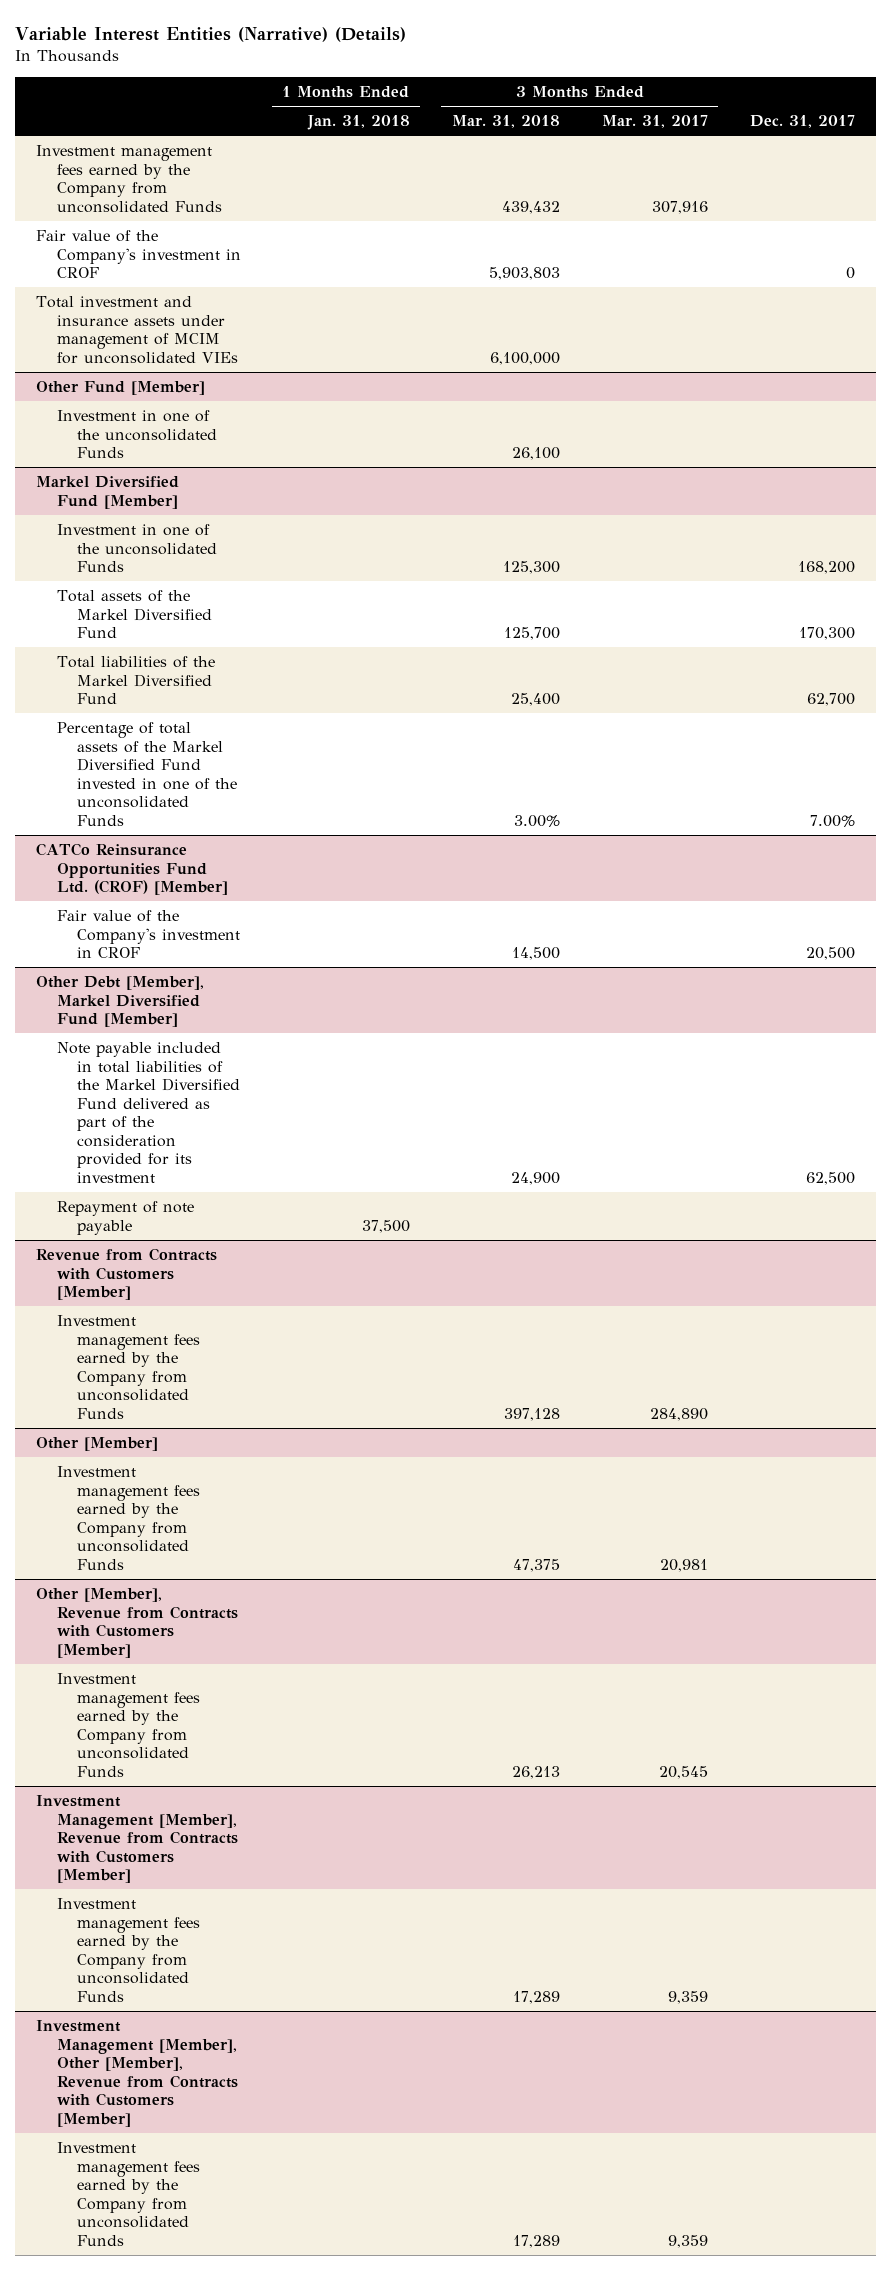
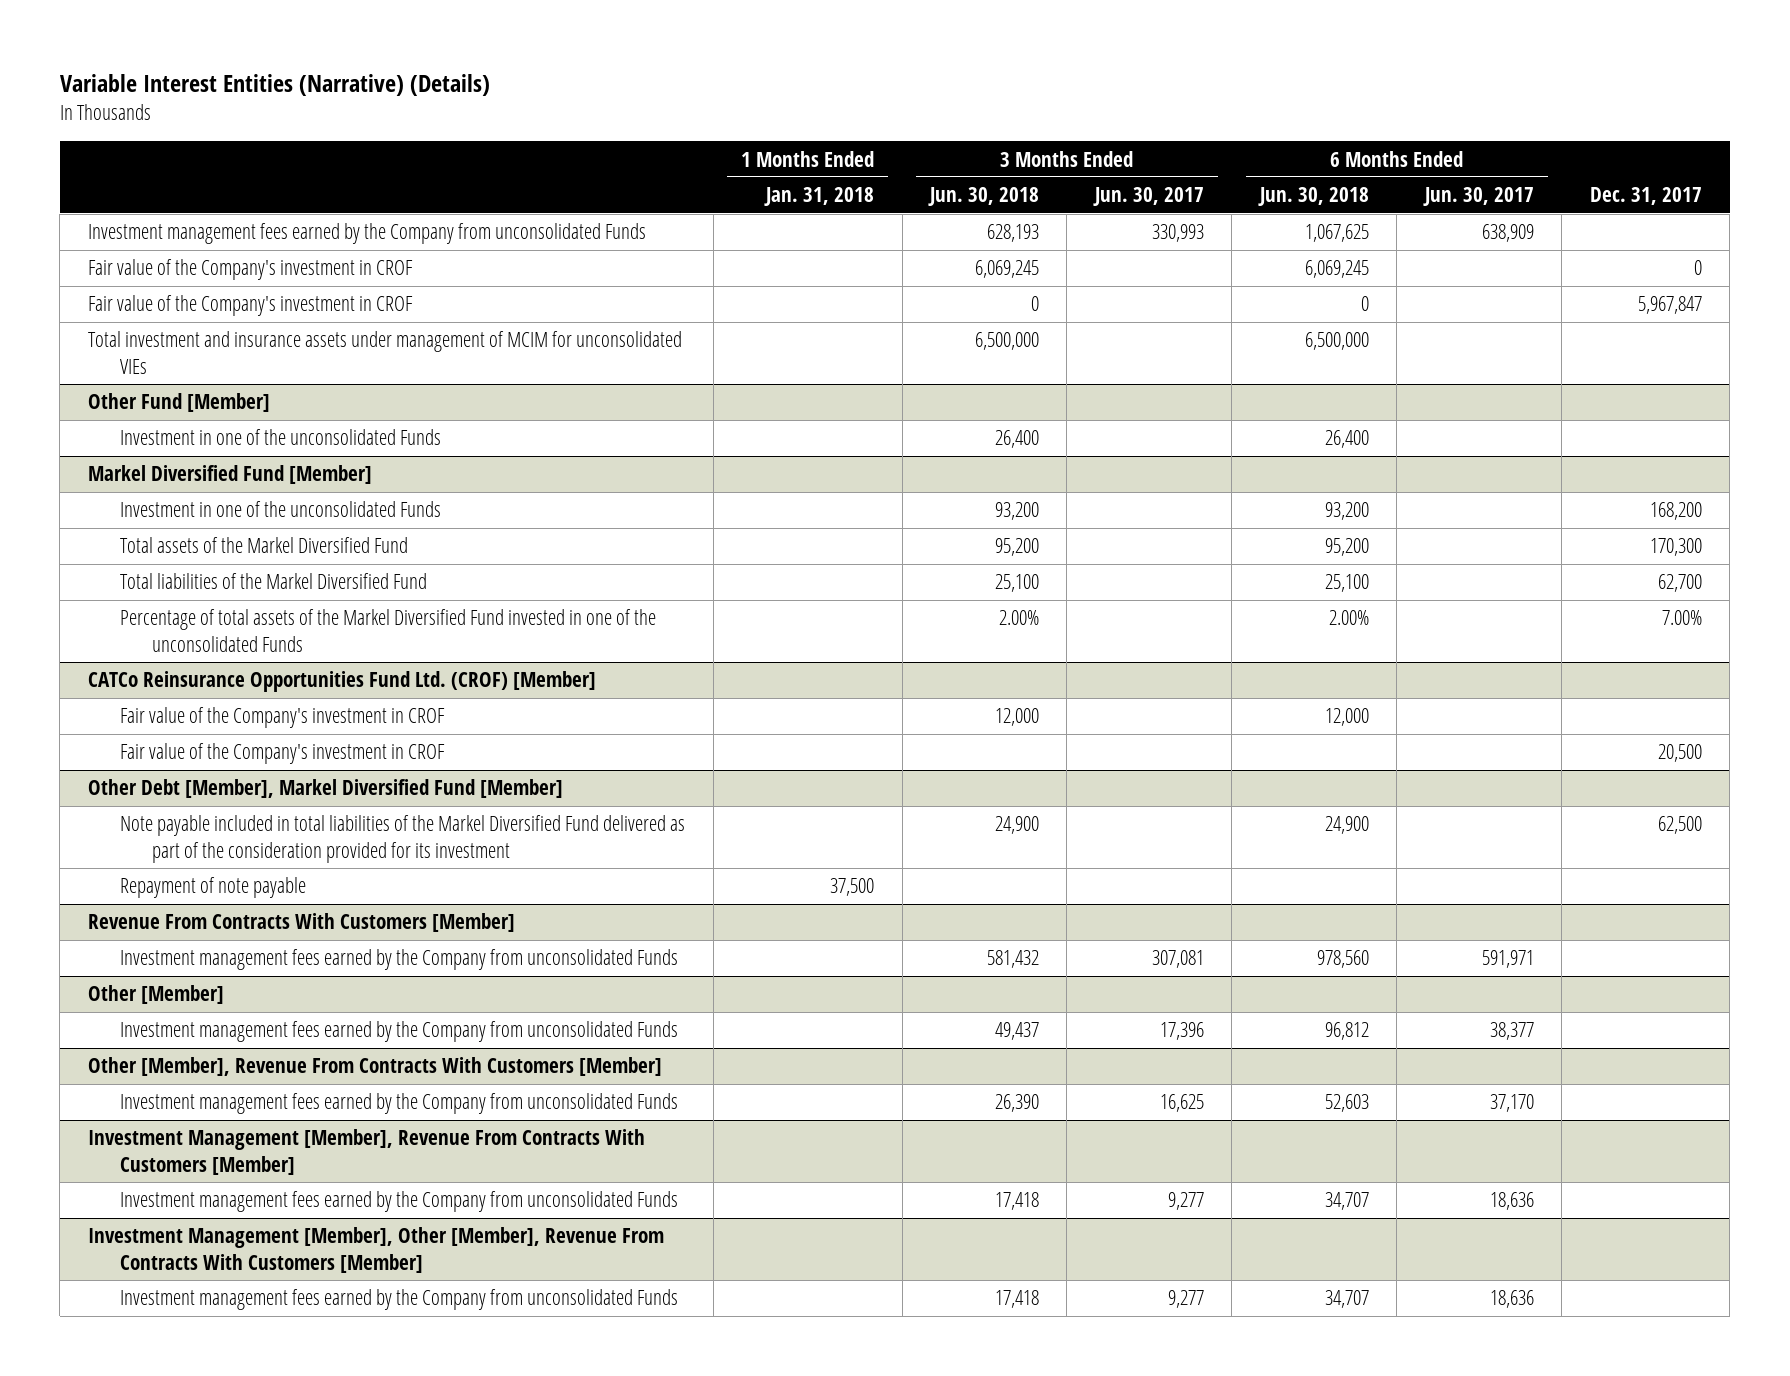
- | 1 Months Ended Jan. 31, 2018 | 3 Months Ended Mar. 31, 2018 | 3 Months Ended Mar. 31, 2017 | Dec. 31, 2017
+ | 1 Months Ended Jan. 31, 2018 | 3 Months Ended Jun. 30, 2018 | 3 Months Ended Jun. 30, 2017 | 6 Months Ended Jun. 30, 2018 | 6 Months Ended Jun. 30, 2017 | Dec. 31, 2017
+ Fair value of the Company's investment in CROF | | 0 | | 0 | | 5,967,847
@ CATCo Reinsurance Opportunities Fund Ltd. (CROF) [Member]
+ Fair value of the Company's investment in CROF | | 12,000 | | 12,000 | |
- Revenue from Contracts with Customers [Member]
+ Revenue From Contracts With Customers [Member]
- Other [Member], Revenue from Contracts with Customers [Member]
+ Other [Member], Revenue From Contracts With Customers [Member]
- Investment Management [Member], Revenue from Contracts with Customers [Member]
+ Investment Management [Member], Revenue From Contracts With Customers [Member]
- Investment Management [Member], Other [Member], Revenue from Contracts with Customers [Member]
+ Investment Management [Member], Other [Member], Revenue From Contracts With Customers [Member]

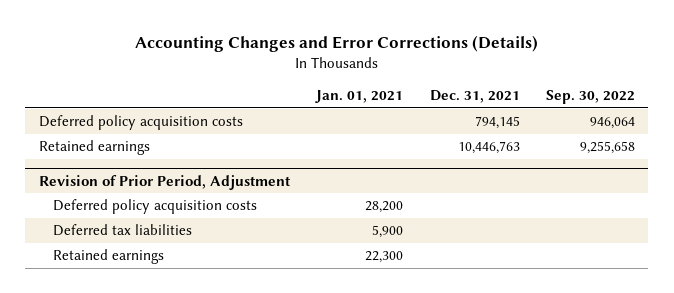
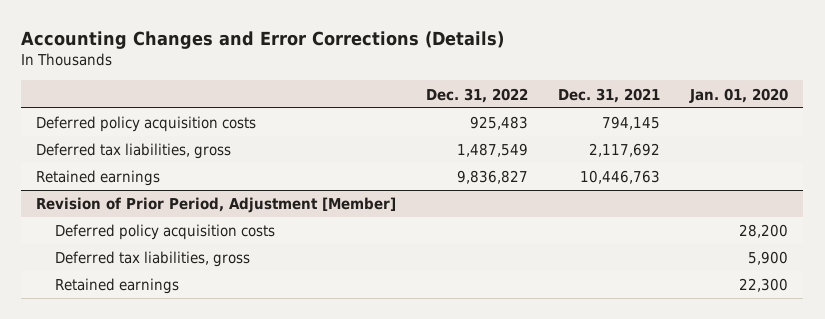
- | Jan. 01, 2021 | Dec. 31, 2021 | Sep. 30, 2022
+ | Dec. 31, 2022 | Dec. 31, 2021 | Jan. 01, 2020
+ Deferred tax liabilities, gross | 1,487,549 | 2,117,692 |
- Revision of Prior Period, Adjustment
+ Revision of Prior Period, Adjustment [Member]
- Deferred tax liabilities | 5,900 | |
+ Deferred tax liabilities, gross | | | 5,900

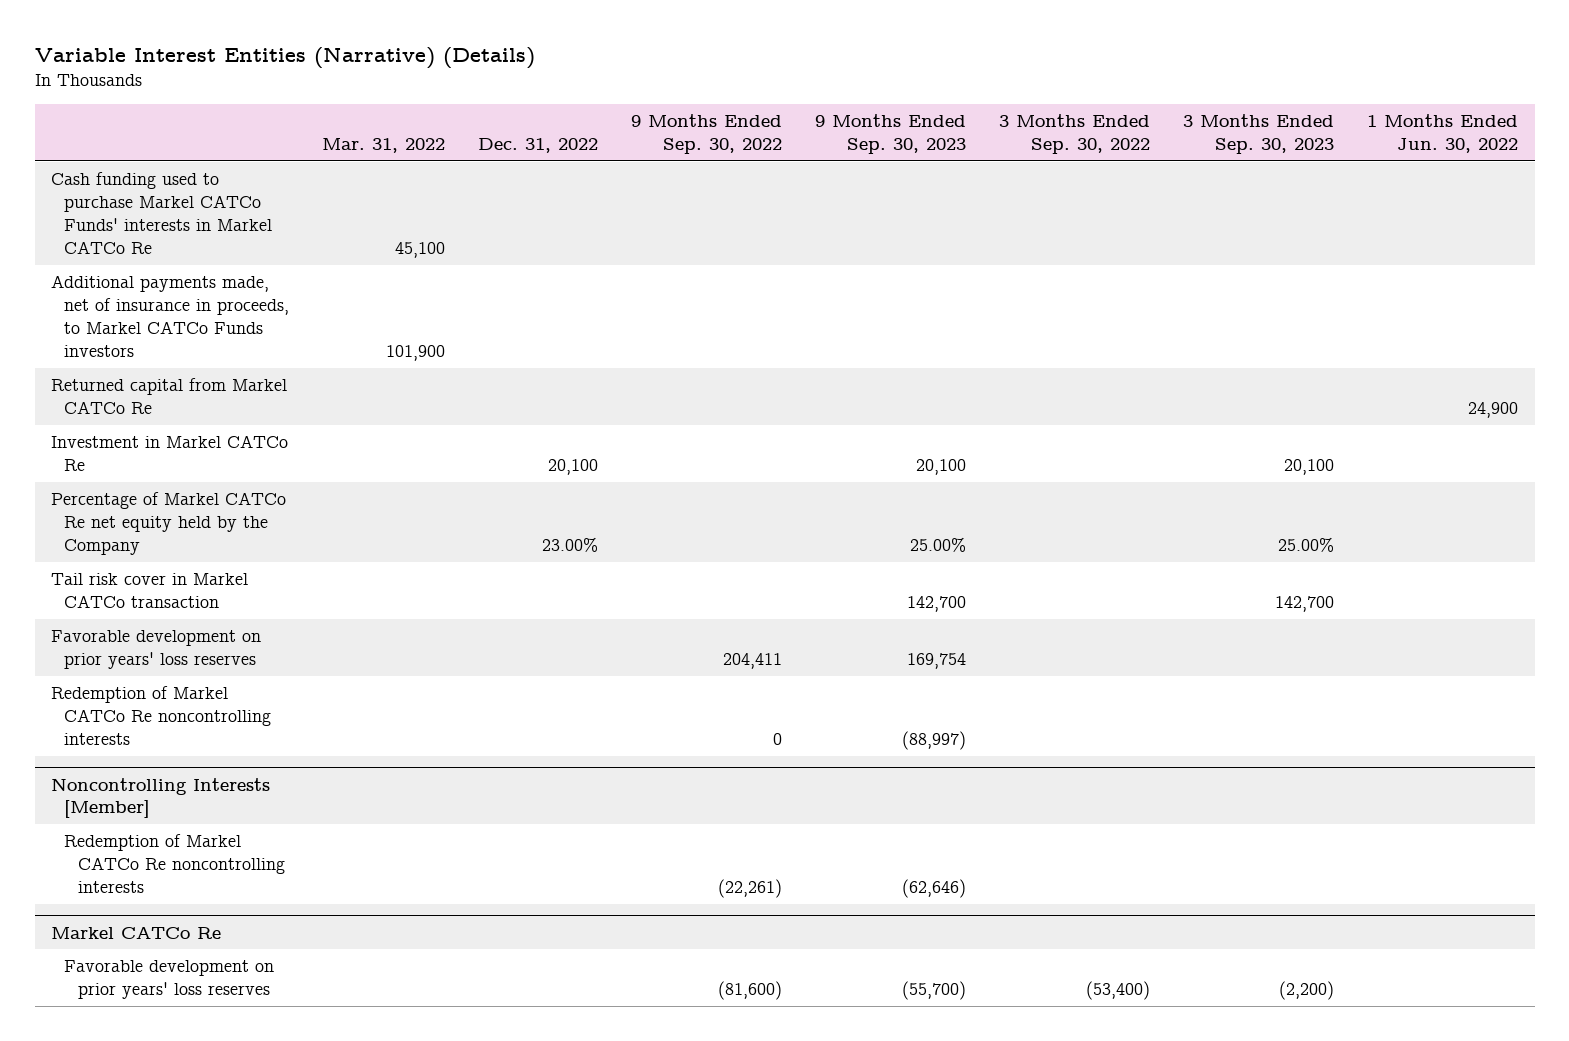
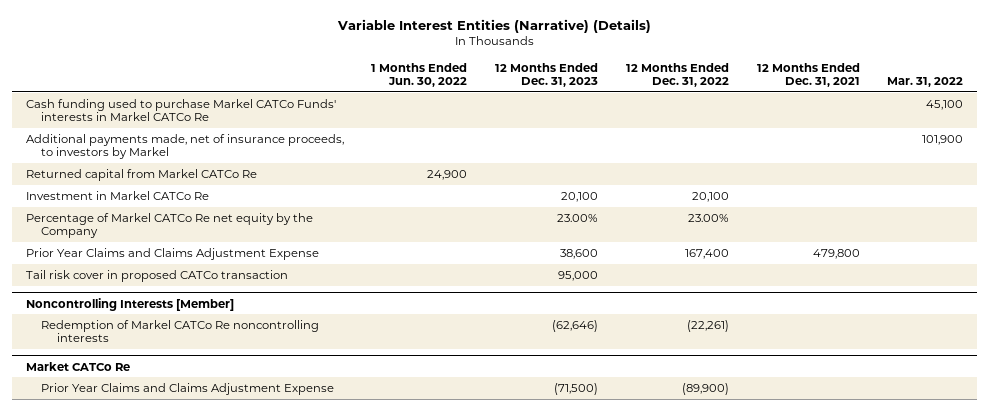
- | Mar. 31, 2022 | Dec. 31, 2022 | 9 Months Ended Sep. 30, 2022 | 9 Months Ended Sep. 30, 2023 | 3 Months Ended Sep. 30, 2022 | 3 Months Ended Sep. 30, 2023 | 1 Months Ended Jun. 30, 2022
+ | 1 Months Ended Jun. 30, 2022 | 12 Months Ended Dec. 31, 2023 | 12 Months Ended Dec. 31, 2022 | 12 Months Ended Dec. 31, 2021 | Mar. 31, 2022
- Additional payments made, net of insurance in proceeds, to Markel CATCo Funds investors | 101,900 | | | | | |
+ Additional payments made, net of insurance proceeds, to investors by Markel | | | | | 101,900
- Percentage of Markel CATCo Re net equity held by the Company | | 23.00% | | 25.00% | | 25.00% |
- Tail risk cover in Markel CATCo transaction | | | | 142,700 | | 142,700 |
- Favorable development on prior years' loss reserves | | | 204,411 | 169,754 | | |
- Redemption of Markel CATCo Re noncontrolling interests | | | 0 | (88,997) | | |
+ Percentage of Markel CATCo Re net equity by the Company | | 23.00% | 23.00% | |
+ Prior Year Claims and Claims Adjustment Expense | | 38,600 | 167,400 | 479,800 |
+ Tail risk cover in proposed CATCo transaction | | 95,000 | | |
- Markel CATCo Re
- Favorable development on prior years' loss reserves | | | (81,600) | (55,700) | (53,400) | (2,200) |
+ Market CATCo Re
+ Prior Year Claims and Claims Adjustment Expense | | (71,500) | (89,900) | |

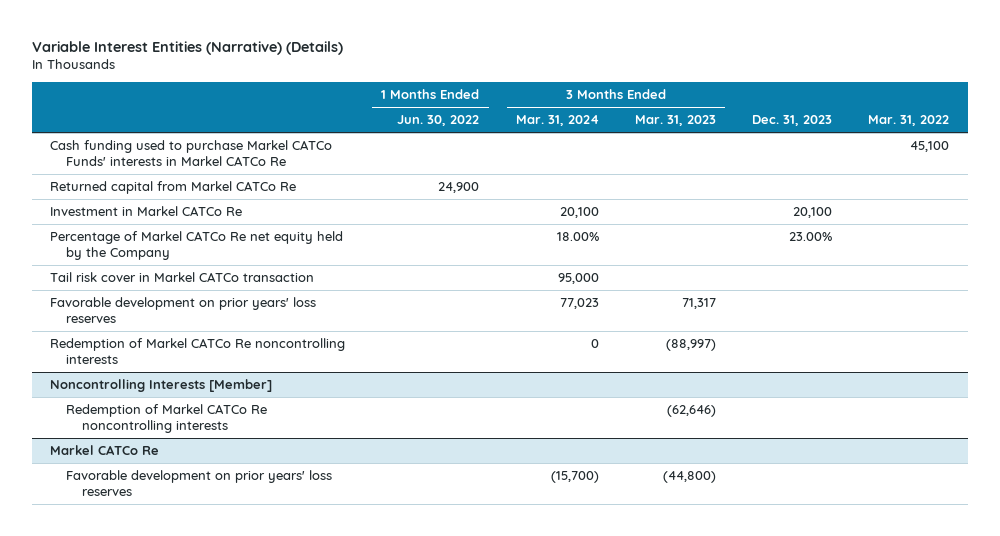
- | 1 Months Ended Jun. 30, 2022 | 12 Months Ended Dec. 31, 2023 | 12 Months Ended Dec. 31, 2022 | 12 Months Ended Dec. 31, 2021 | Mar. 31, 2022
+ | 1 Months Ended Jun. 30, 2022 | 3 Months Ended Mar. 31, 2024 | 3 Months Ended Mar. 31, 2023 | Dec. 31, 2023 | Mar. 31, 2022
- Additional payments made, net of insurance proceeds, to investors by Markel | | | | | 101,900
- Percentage of Markel CATCo Re net equity by the Company | | 23.00% | 23.00% | |
- Prior Year Claims and Claims Adjustment Expense | | 38,600 | 167,400 | 479,800 |
- Tail risk cover in proposed CATCo transaction | | 95,000 | | |
+ Percentage of Markel CATCo Re net equity held by the Company | | 18.00% | | 23.00% |
+ Tail risk cover in Markel CATCo transaction | | 95,000 | | |
+ Favorable development on prior years' loss reserves | | 77,023 | 71,317 | |
+ Redemption of Markel CATCo Re noncontrolling interests | | 0 | (88,997) | |
- Market CATCo Re
- Prior Year Claims and Claims Adjustment Expense | | (71,500) | (89,900) | |
+ Markel CATCo Re
+ Favorable development on prior years' loss reserves | | (15,700) | (44,800) | |

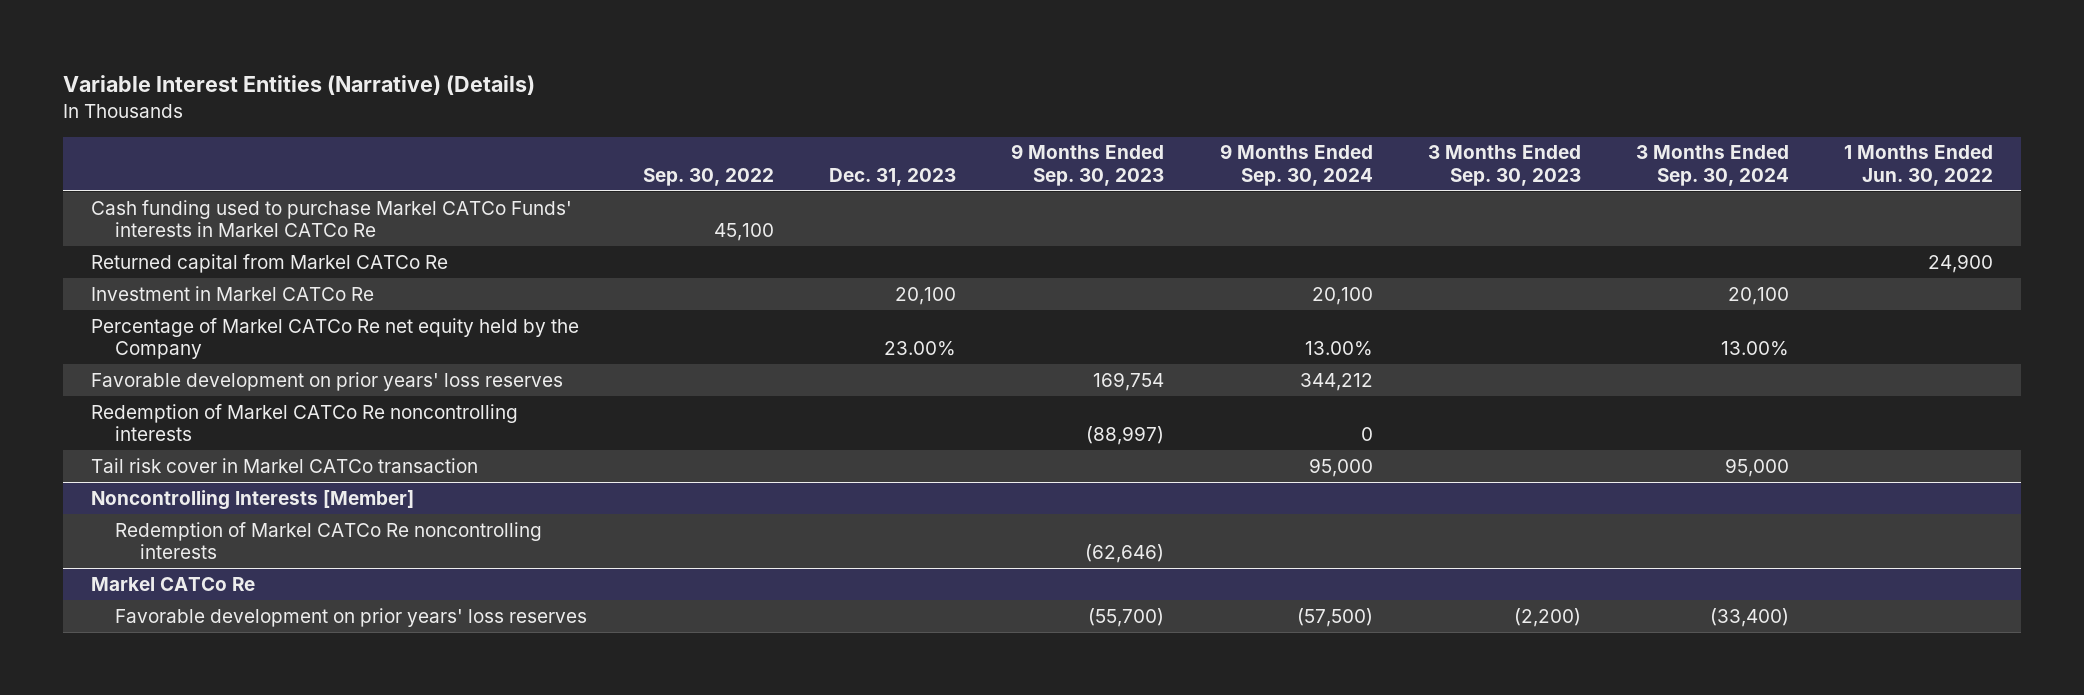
- | 1 Months Ended Jun. 30, 2022 | 3 Months Ended Mar. 31, 2024 | 3 Months Ended Mar. 31, 2023 | Dec. 31, 2023 | Mar. 31, 2022
+ | Sep. 30, 2022 | Dec. 31, 2023 | 9 Months Ended Sep. 30, 2023 | 9 Months Ended Sep. 30, 2024 | 3 Months Ended Sep. 30, 2023 | 3 Months Ended Sep. 30, 2024 | 1 Months Ended Jun. 30, 2022
moved down: Tail risk cover in Markel CATCo transaction | | | | 95,000 | | 95,000 |

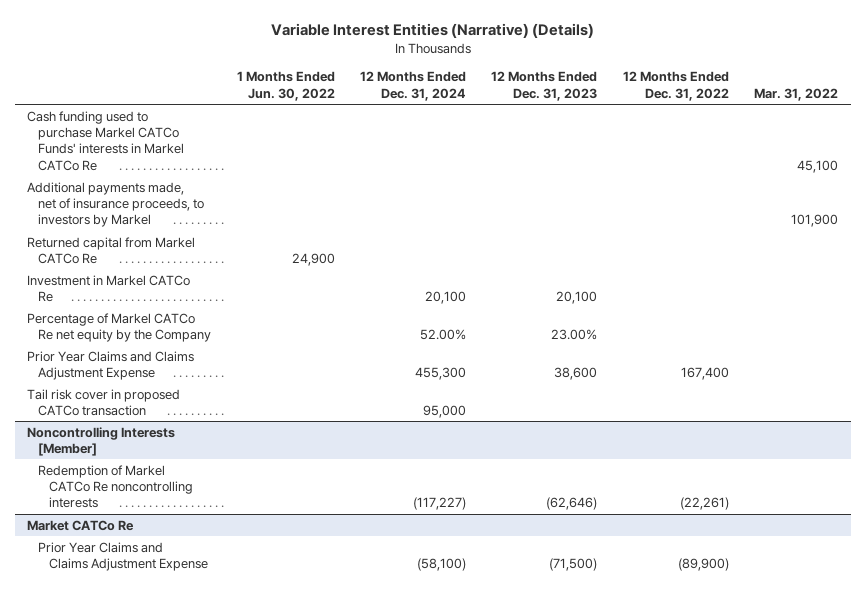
- | Sep. 30, 2022 | Dec. 31, 2023 | 9 Months Ended Sep. 30, 2023 | 9 Months Ended Sep. 30, 2024 | 3 Months Ended Sep. 30, 2023 | 3 Months Ended Sep. 30, 2024 | 1 Months Ended Jun. 30, 2022
+ | 1 Months Ended Jun. 30, 2022 | 12 Months Ended Dec. 31, 2024 | 12 Months Ended Dec. 31, 2023 | 12 Months Ended Dec. 31, 2022 | Mar. 31, 2022
+ Additional payments made, net of insurance proceeds, to investors by Markel | | | | | 101,900
- Percentage of Markel CATCo Re net equity held by the Company | | 23.00% | | 13.00% | | 13.00% |
- Favorable development on prior years' loss reserves | | | 169,754 | 344,212 | | |
- Redemption of Markel CATCo Re noncontrolling interests | | | (88,997) | 0 | | |
- Tail risk cover in Markel CATCo transaction | | | | 95,000 | | 95,000 |
+ Percentage of Markel CATCo Re net equity by the Company | | 52.00% | 23.00% | |
+ Prior Year Claims and Claims Adjustment Expense | | 455,300 | 38,600 | 167,400 |
+ Tail risk cover in proposed CATCo transaction | | 95,000 | | |
- Markel CATCo Re
- Favorable development on prior years' loss reserves | | | (55,700) | (57,500) | (2,200) | (33,400) |
+ Market CATCo Re
+ Prior Year Claims and Claims Adjustment Expense | | (58,100) | (71,500) | (89,900) |

